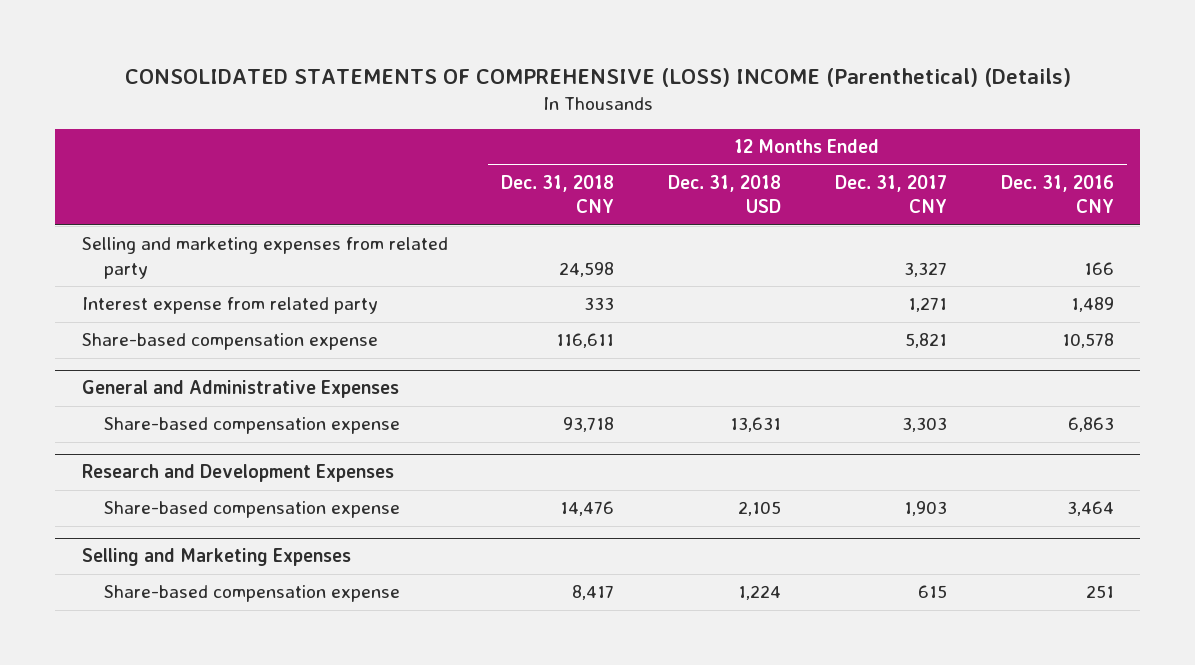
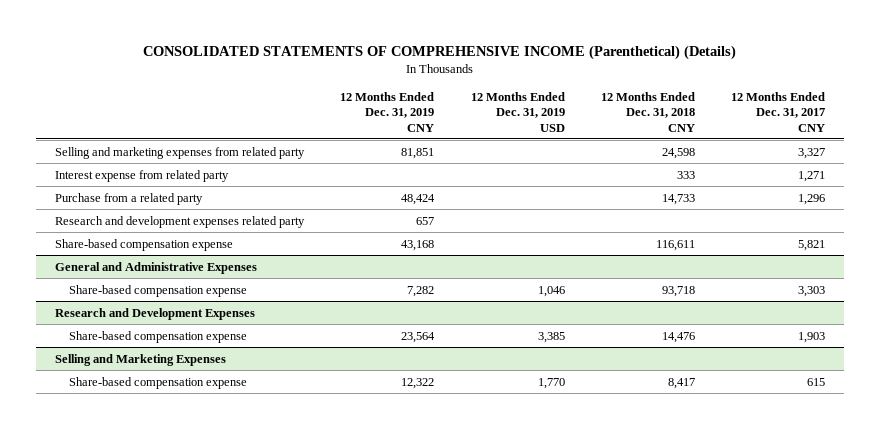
- CONSOLIDATED STATEMENTS OF COMPREHENSIVE (LOSS) INCOME (Parenthetical) (Details)
+ CONSOLIDATED STATEMENTS OF COMPREHENSIVE INCOME (Parenthetical) (Details)
- | 12 Months Ended Dec. 31, 2018 CNY | 12 Months Ended Dec. 31, 2018 USD | 12 Months Ended Dec. 31, 2017 CNY | 12 Months Ended Dec. 31, 2016 CNY
+ | 12 Months Ended Dec. 31, 2019 CNY | 12 Months Ended Dec. 31, 2019 USD | 12 Months Ended Dec. 31, 2018 CNY | 12 Months Ended Dec. 31, 2017 CNY
+ Purchase from a related party | 48,424 | | 14,733 | 1,296
+ Research and development expenses related party | 657 | | |

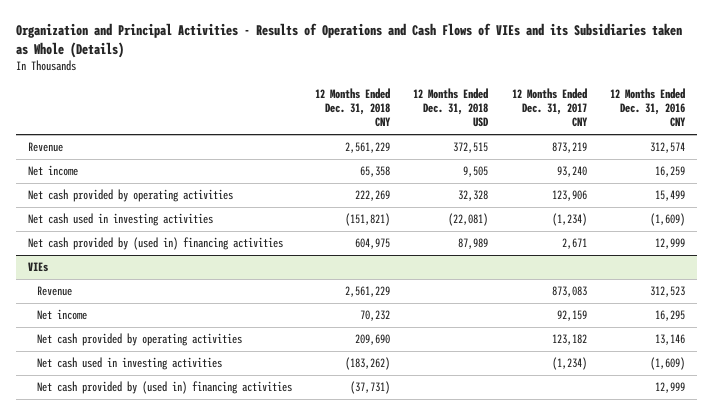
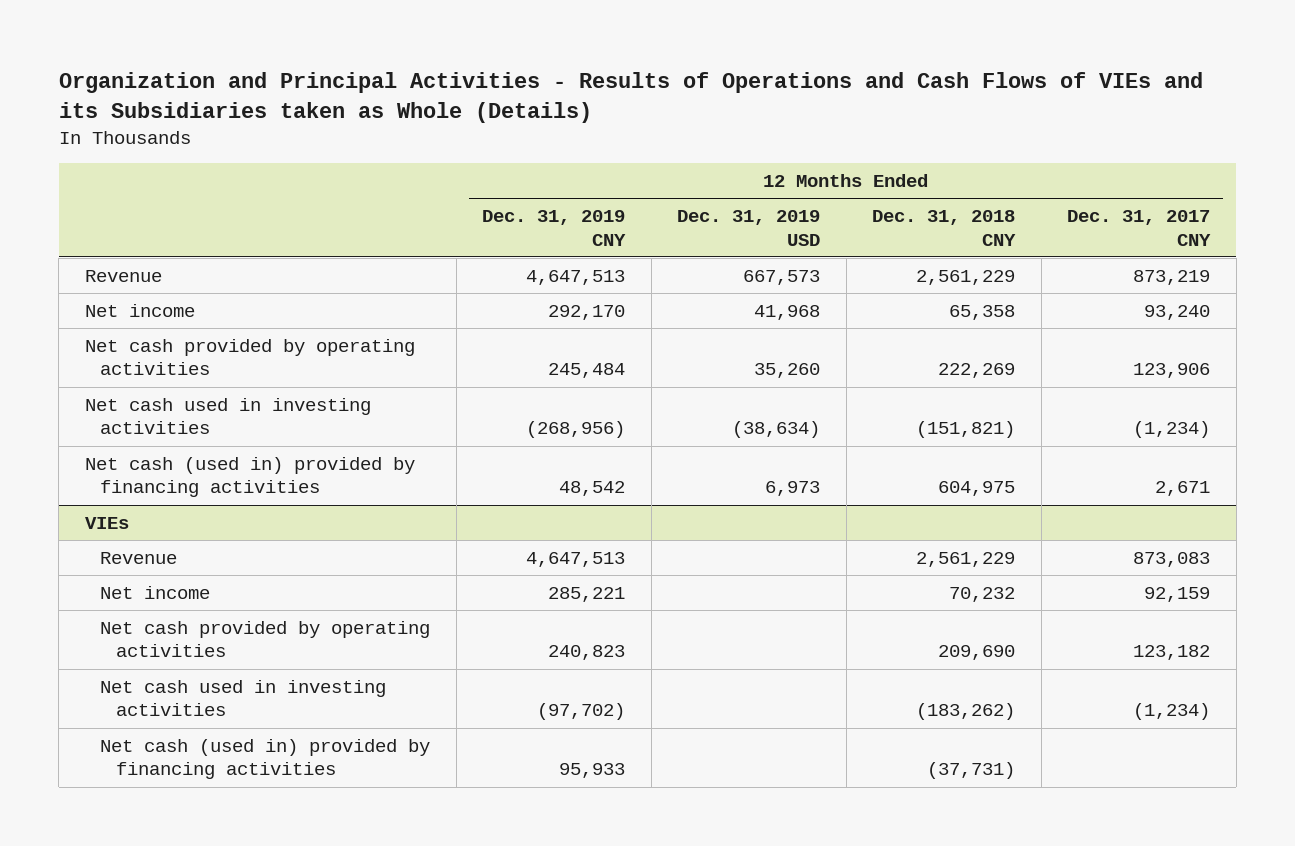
- | 12 Months Ended Dec. 31, 2018 CNY | 12 Months Ended Dec. 31, 2018 USD | 12 Months Ended Dec. 31, 2017 CNY | 12 Months Ended Dec. 31, 2016 CNY
+ | 12 Months Ended Dec. 31, 2019 CNY | 12 Months Ended Dec. 31, 2019 USD | 12 Months Ended Dec. 31, 2018 CNY | 12 Months Ended Dec. 31, 2017 CNY
- Net cash provided by (used in) financing activities | 604,975 | 87,989 | 2,671 | 12,999
+ Net cash (used in) provided by financing activities | 48,542 | 6,973 | 604,975 | 2,671
@ VIEs
- Net cash provided by (used in) financing activities | (37,731) | | | 12,999
+ Net cash (used in) provided by financing activities | 95,933 | | (37,731) |

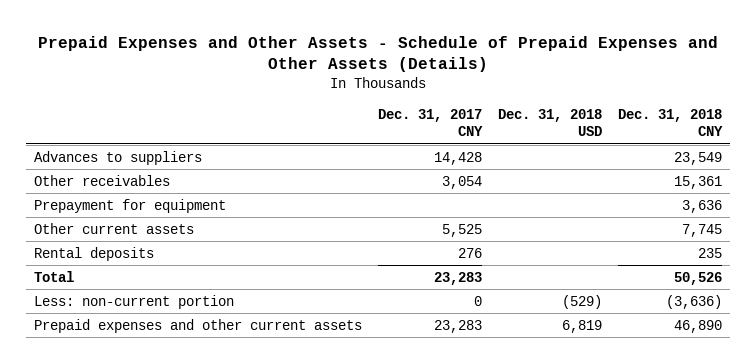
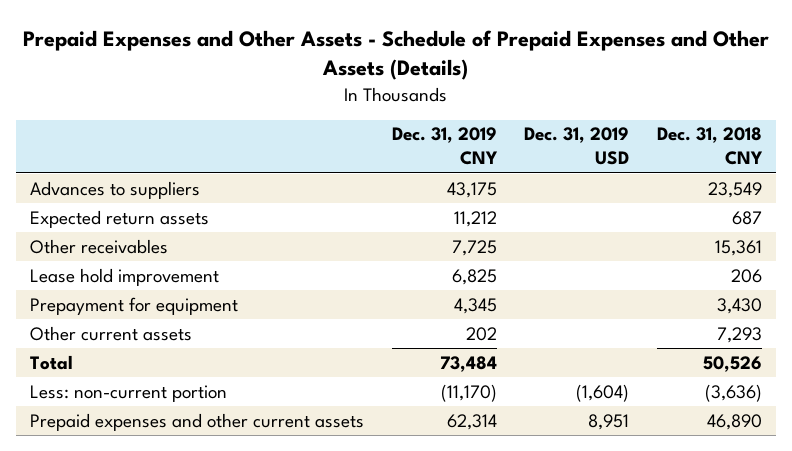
- | Dec. 31, 2017 CNY | Dec. 31, 2018 USD | Dec. 31, 2018 CNY
+ | Dec. 31, 2019 CNY | Dec. 31, 2019 USD | Dec. 31, 2018 CNY
+ Expected return assets | 11,212 | | 687
- Prepayment for equipment | | | 3,636
- Other current assets | 5,525 | | 7,745
- Rental deposits | 276 | | 235
+ Lease hold improvement | 6,825 | | 206
+ Prepayment for equipment | 4,345 | | 3,430
+ Other current assets | 202 | | 7,293

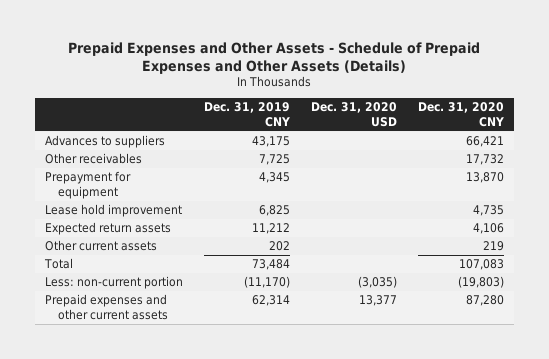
- | Dec. 31, 2019 CNY | Dec. 31, 2019 USD | Dec. 31, 2018 CNY
+ | Dec. 31, 2019 CNY | Dec. 31, 2020 USD | Dec. 31, 2020 CNY
moved down: Lease hold improvement | 6,825 | | 4,735
moved down: Expected return assets | 11,212 | | 4,106

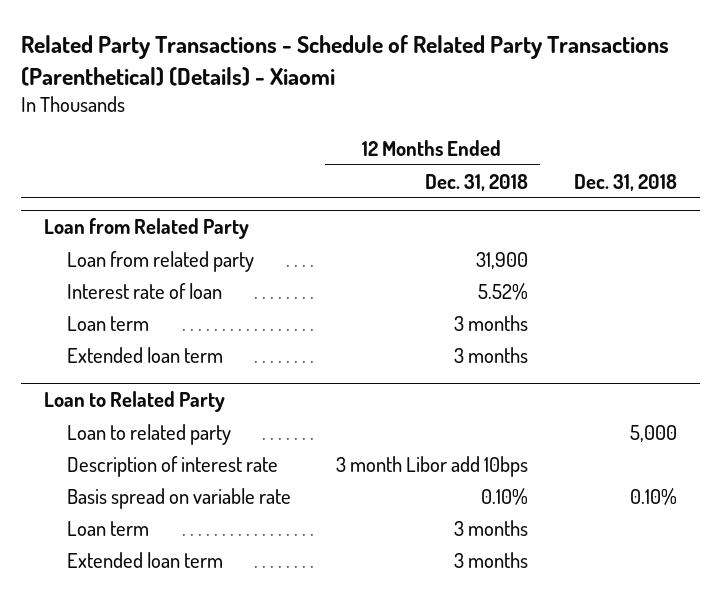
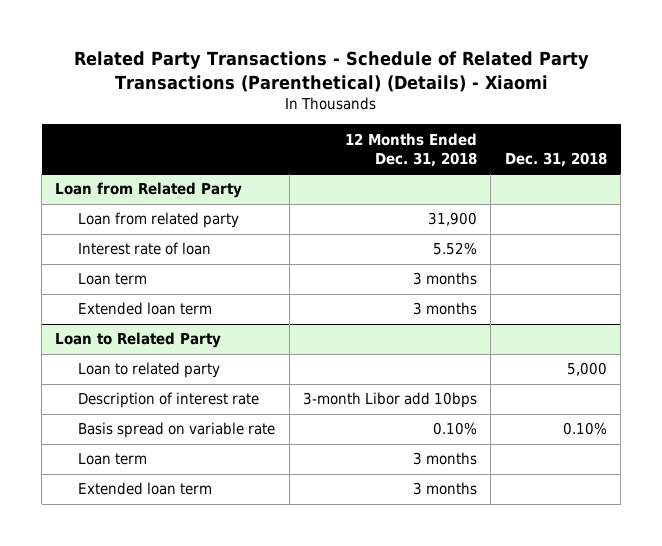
@ Loan to Related Party
- Description of interest rate | 3 month Libor add 10bps |
+ Description of interest rate | 3-month Libor add 10bps |

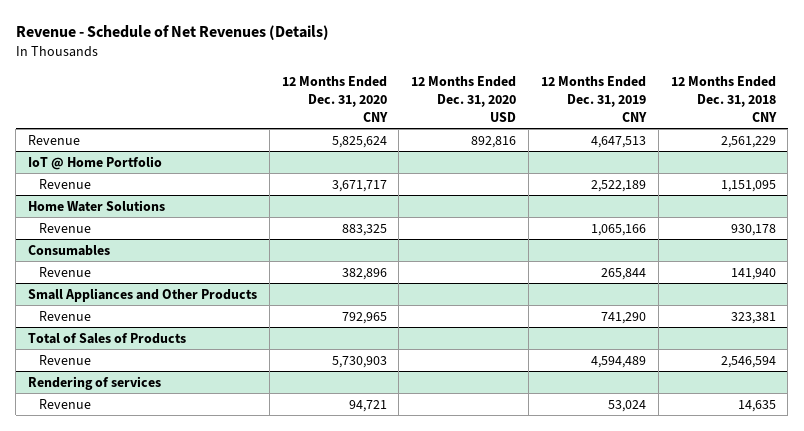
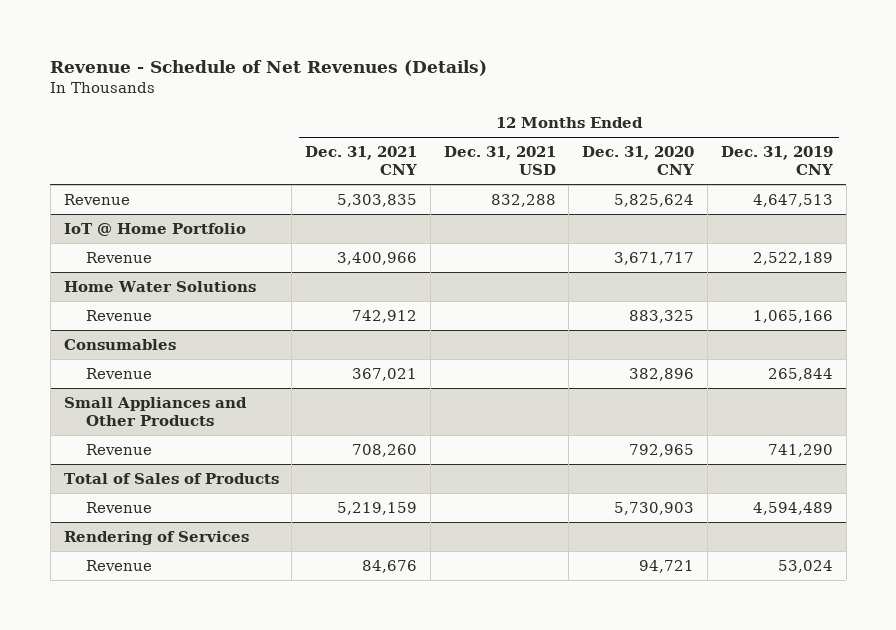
- | 12 Months Ended Dec. 31, 2020 CNY | 12 Months Ended Dec. 31, 2020 USD | 12 Months Ended Dec. 31, 2019 CNY | 12 Months Ended Dec. 31, 2018 CNY
+ | 12 Months Ended Dec. 31, 2021 CNY | 12 Months Ended Dec. 31, 2021 USD | 12 Months Ended Dec. 31, 2020 CNY | 12 Months Ended Dec. 31, 2019 CNY
- Rendering of services
+ Rendering of Services

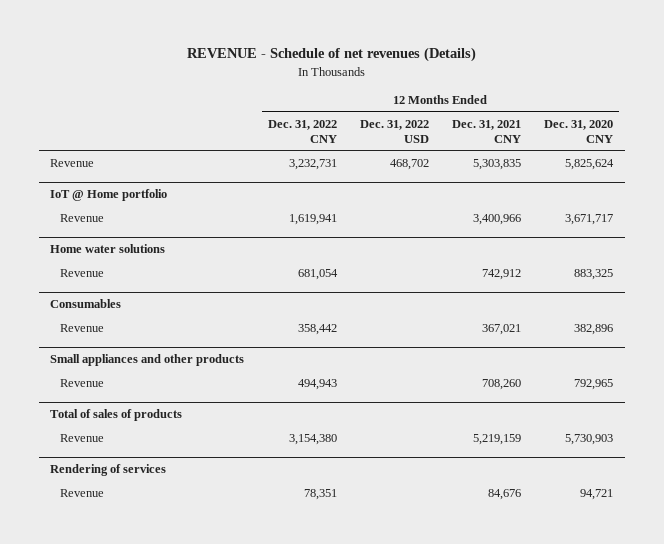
- Revenue - Schedule of Net Revenues (Details)
+ REVENUE - Schedule of net revenues (Details)
- | 12 Months Ended Dec. 31, 2021 CNY | 12 Months Ended Dec. 31, 2021 USD | 12 Months Ended Dec. 31, 2020 CNY | 12 Months Ended Dec. 31, 2019 CNY
+ | 12 Months Ended Dec. 31, 2022 CNY | 12 Months Ended Dec. 31, 2022 USD | 12 Months Ended Dec. 31, 2021 CNY | 12 Months Ended Dec. 31, 2020 CNY
- IoT @ Home Portfolio
+ IoT @ Home portfolio
- Home Water Solutions
+ Home water solutions
- Small Appliances and Other Products
+ Small appliances and other products
- Total of Sales of Products
+ Total of sales of products
- Rendering of Services
+ Rendering of services

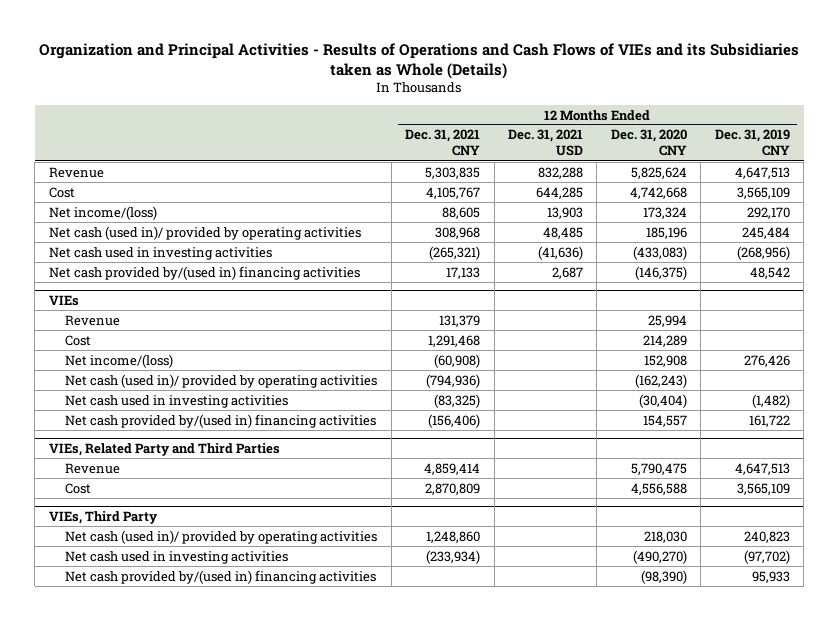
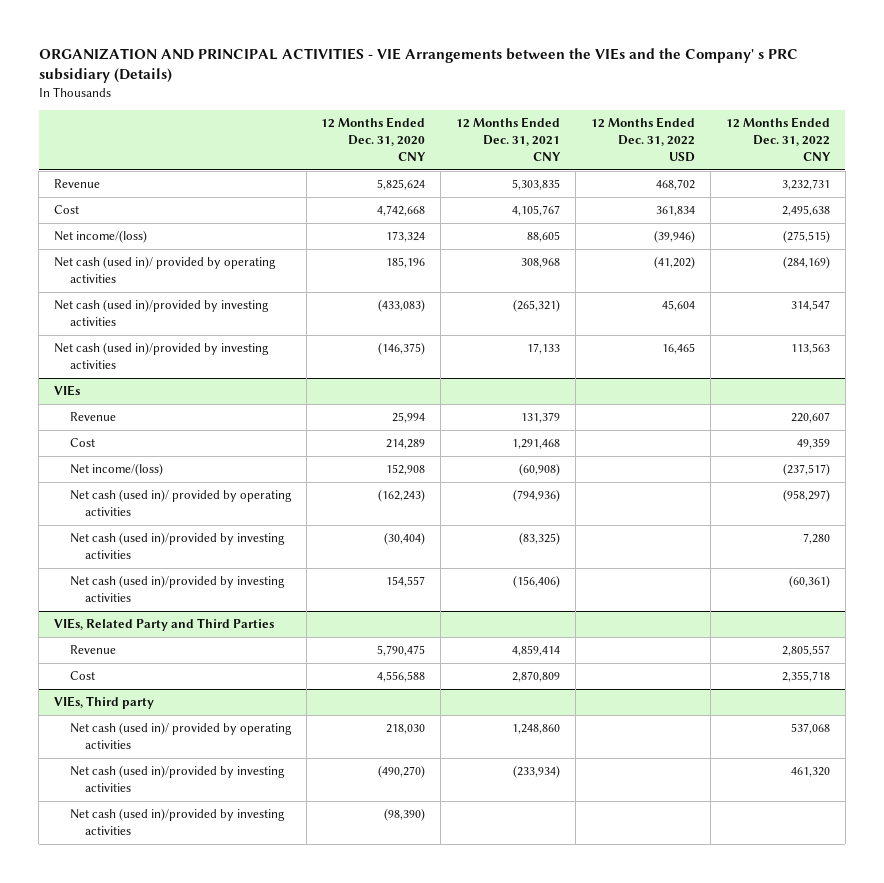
- Organization and Principal Activities - Results of Operations and Cash Flows of VIEs and its Subsidiaries taken as Whole (Details)
+ ORGANIZATION AND PRINCIPAL ACTIVITIES - VIE Arrangements between the VIEs and the Company' s PRC subsidiary (Details)
- | 12 Months Ended Dec. 31, 2021 CNY | 12 Months Ended Dec. 31, 2021 USD | 12 Months Ended Dec. 31, 2020 CNY | 12 Months Ended Dec. 31, 2019 CNY
+ | 12 Months Ended Dec. 31, 2020 CNY | 12 Months Ended Dec. 31, 2021 CNY | 12 Months Ended Dec. 31, 2022 USD | 12 Months Ended Dec. 31, 2022 CNY
- Net cash used in investing activities | (265,321) | (41,636) | (433,083) | (268,956)
- Net cash provided by/(used in) financing activities | 17,133 | 2,687 | (146,375) | 48,542
+ Net cash (used in)/provided by investing activities | (433,083) | (265,321) | 45,604 | 314,547
+ Net cash (used in)/provided by investing activities | (146,375) | 17,133 | 16,465 | 113,563
@ VIEs
- Net cash used in investing activities | (83,325) | | (30,404) | (1,482)
- Net cash provided by/(used in) financing activities | (156,406) | | 154,557 | 161,722
+ Net cash (used in)/provided by investing activities | (30,404) | (83,325) | | 7,280
+ Net cash (used in)/provided by investing activities | 154,557 | (156,406) | | (60,361)
- VIEs, Third Party
+ VIEs, Third party
- Net cash used in investing activities | (233,934) | | (490,270) | (97,702)
- Net cash provided by/(used in) financing activities | | | (98,390) | 95,933
+ Net cash (used in)/provided by investing activities | (490,270) | (233,934) | | 461,320
+ Net cash (used in)/provided by investing activities | (98,390) | | |

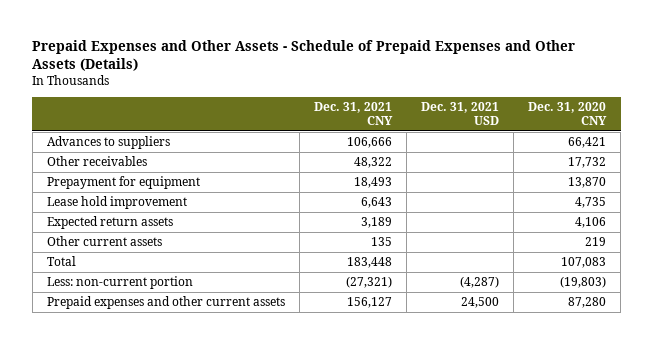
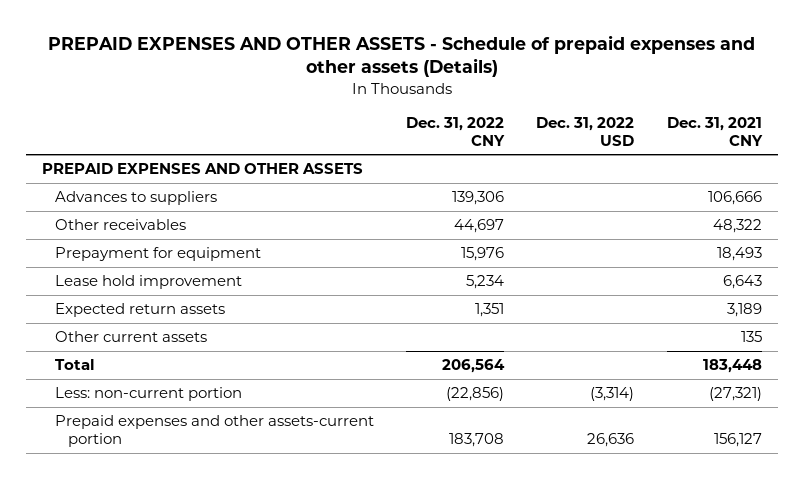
- Prepaid Expenses and Other Assets - Schedule of Prepaid Expenses and Other Assets (Details)
+ PREPAID EXPENSES AND OTHER ASSETS - Schedule of prepaid expenses and other assets (Details)
- | Dec. 31, 2021 CNY | Dec. 31, 2021 USD | Dec. 31, 2020 CNY
+ | Dec. 31, 2022 CNY | Dec. 31, 2022 USD | Dec. 31, 2021 CNY
+ PREPAID EXPENSES AND OTHER ASSETS
- Prepaid expenses and other current assets | 156,127 | 24,500 | 87,280
+ Prepaid expenses and other assets-current portion | 183,708 | 26,636 | 156,127

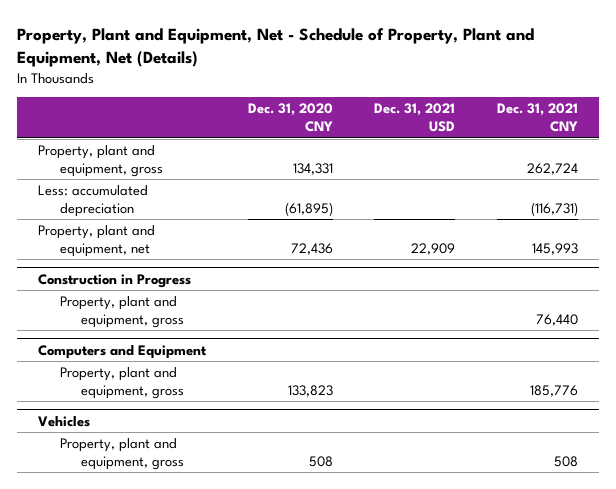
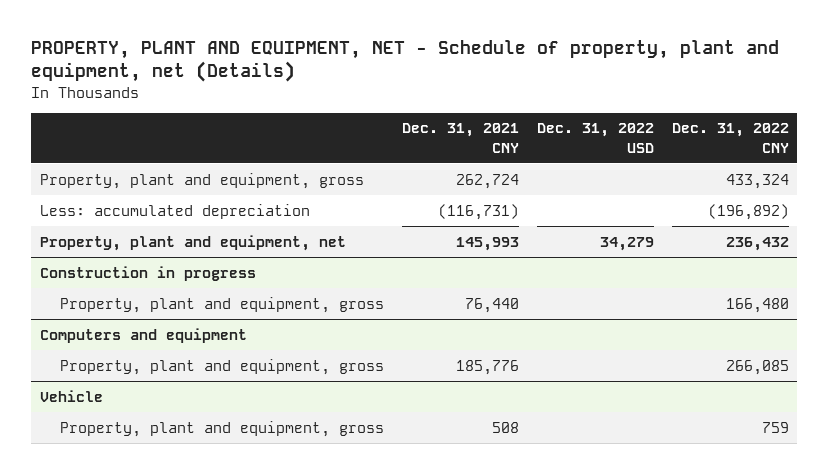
- Property, Plant and Equipment, Net - Schedule of Property, Plant and Equipment, Net (Details)
+ PROPERTY, PLANT AND EQUIPMENT, NET - Schedule of property, plant and equipment, net (Details)
- | Dec. 31, 2020 CNY | Dec. 31, 2021 USD | Dec. 31, 2021 CNY
+ | Dec. 31, 2021 CNY | Dec. 31, 2022 USD | Dec. 31, 2022 CNY
- Construction in Progress
+ Construction in progress
- Computers and Equipment
+ Computers and equipment
- Vehicles
+ Vehicle

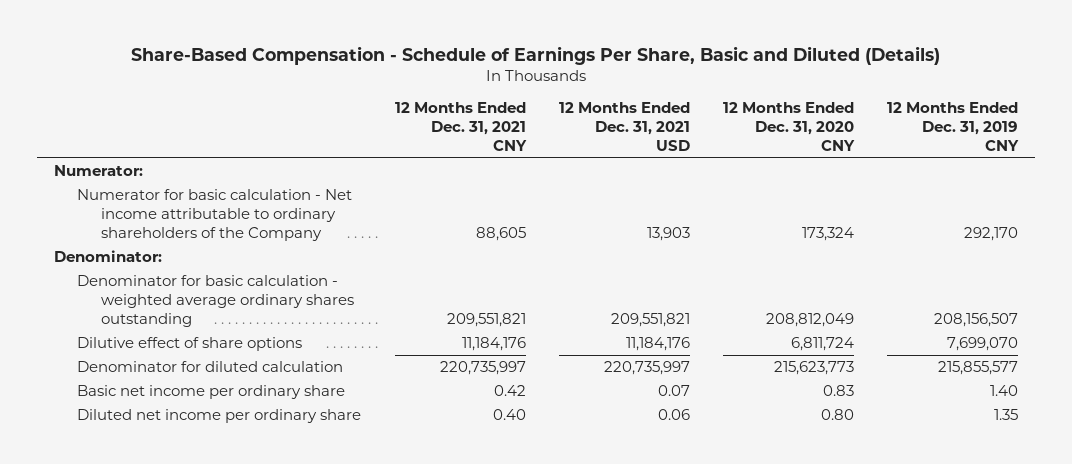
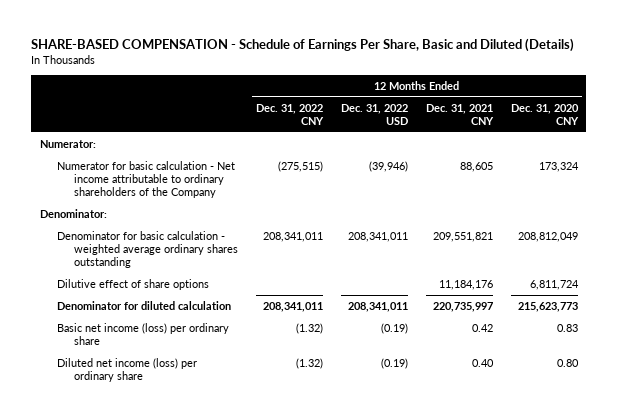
- Share-Based Compensation - Schedule of Earnings Per Share, Basic and Diluted (Details)
+ SHARE-BASED COMPENSATION - Schedule of Earnings Per Share, Basic and Diluted (Details)
- | 12 Months Ended Dec. 31, 2021 CNY | 12 Months Ended Dec. 31, 2021 USD | 12 Months Ended Dec. 31, 2020 CNY | 12 Months Ended Dec. 31, 2019 CNY
+ | 12 Months Ended Dec. 31, 2022 CNY | 12 Months Ended Dec. 31, 2022 USD | 12 Months Ended Dec. 31, 2021 CNY | 12 Months Ended Dec. 31, 2020 CNY
- Basic net income per ordinary share | 0.42 | 0.07 | 0.83 | 1.40
- Diluted net income per ordinary share | 0.40 | 0.06 | 0.80 | 1.35
+ Basic net income (loss) per ordinary share | (1.32) | (0.19) | 0.42 | 0.83
+ Diluted net income (loss) per ordinary share | (1.32) | (0.19) | 0.40 | 0.80

